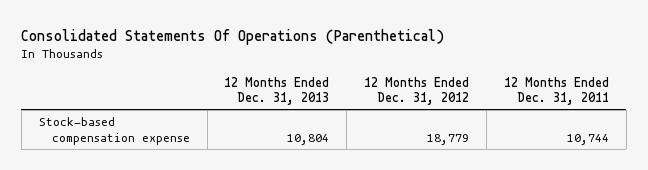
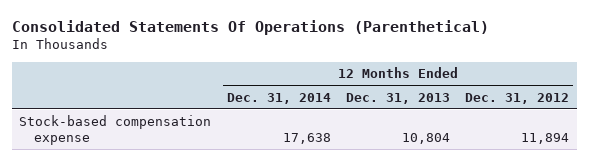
- | 12 Months Ended Dec. 31, 2013 | 12 Months Ended Dec. 31, 2012 | 12 Months Ended Dec. 31, 2011
+ | 12 Months Ended Dec. 31, 2014 | 12 Months Ended Dec. 31, 2013 | 12 Months Ended Dec. 31, 2012
- Stock-based compensation expense | 10,804 | 18,779 | 10,744
+ Stock-based compensation expense | 17,638 | 10,804 | 11,894

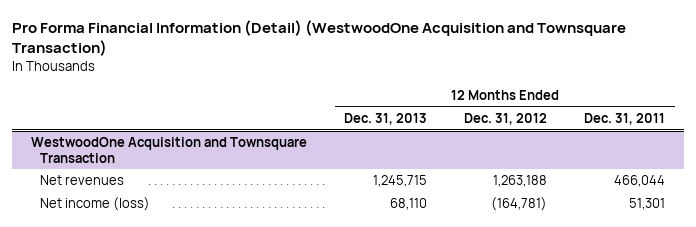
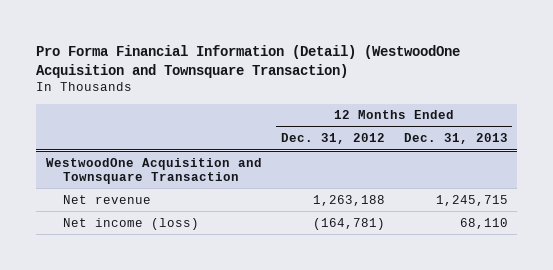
- | 12 Months Ended Dec. 31, 2013 | 12 Months Ended Dec. 31, 2012 | 12 Months Ended Dec. 31, 2011
+ | 12 Months Ended Dec. 31, 2012 | 12 Months Ended Dec. 31, 2013
@ WestwoodOne Acquisition and Townsquare Transaction
- Net revenues | 1,245,715 | 1,263,188 | 466,044
+ Net revenue | 1,263,188 | 1,245,715

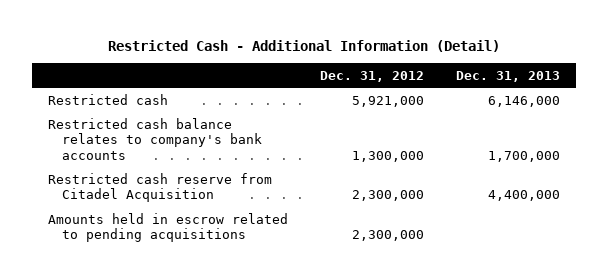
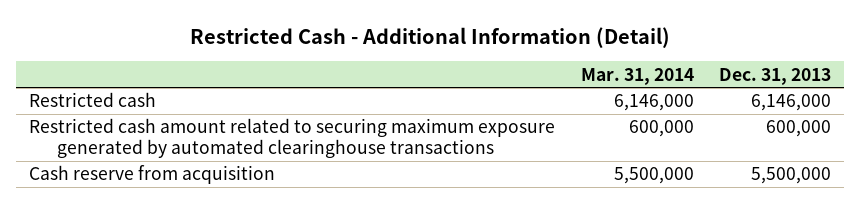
- | Dec. 31, 2012 | Dec. 31, 2013
+ | Mar. 31, 2014 | Dec. 31, 2013
- Restricted cash balance relates to company's bank accounts | 1,300,000 | 1,700,000
- Restricted cash reserve from Citadel Acquisition | 2,300,000 | 4,400,000
- Amounts held in escrow related to pending acquisitions | 2,300,000 |
+ Restricted cash amount related to securing maximum exposure generated by automated clearinghouse transactions | 600,000 | 600,000
+ Cash reserve from acquisition | 5,500,000 | 5,500,000

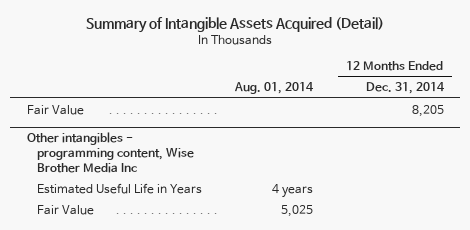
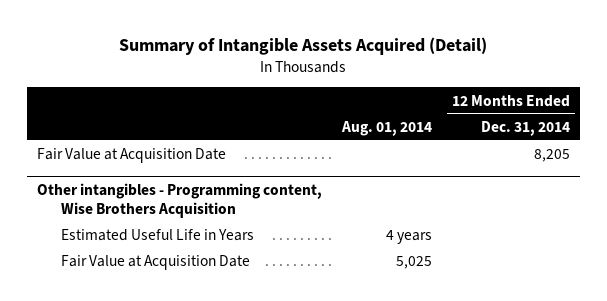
- Fair Value | | 8,205
- Other intangibles - programming content, Wise Brother Media Inc
+ Fair Value at Acquisition Date | | 8,205
+ Other intangibles - Programming content, Wise Brothers Acquisition
- Fair Value | 5,025 |
+ Fair Value at Acquisition Date | 5,025 |

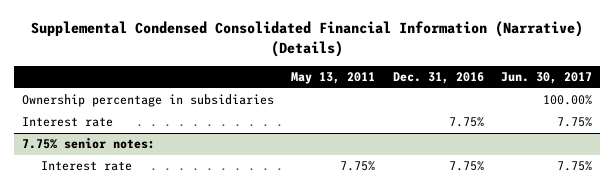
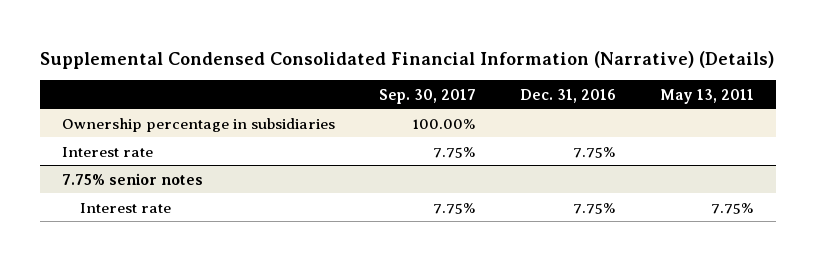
- | May 13, 2011 | Dec. 31, 2016 | Jun. 30, 2017
+ | Sep. 30, 2017 | Dec. 31, 2016 | May 13, 2011
- 7.75% senior notes:
+ 7.75% senior notes

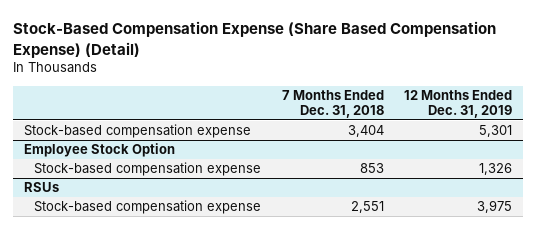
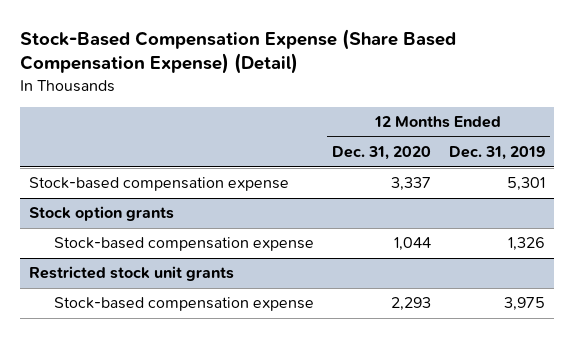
- | 7 Months Ended Dec. 31, 2018 | 12 Months Ended Dec. 31, 2019
+ | 12 Months Ended Dec. 31, 2020 | 12 Months Ended Dec. 31, 2019
- Employee Stock Option
+ Stock option grants
- RSUs
+ Restricted stock unit grants

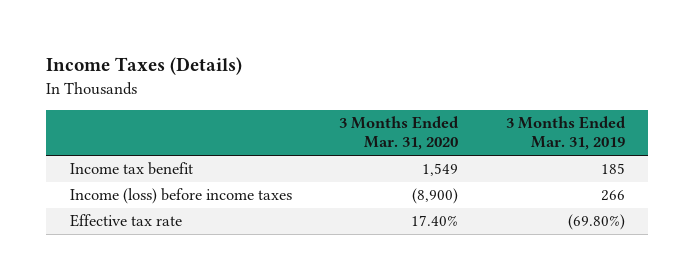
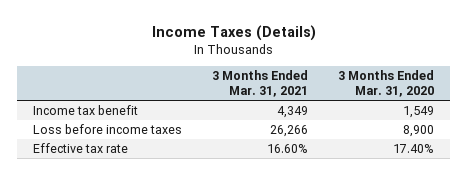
- | 3 Months Ended Mar. 31, 2020 | 3 Months Ended Mar. 31, 2019
+ | 3 Months Ended Mar. 31, 2021 | 3 Months Ended Mar. 31, 2020
- Income (loss) before income taxes | (8,900) | 266
+ Loss before income taxes | 26,266 | 8,900

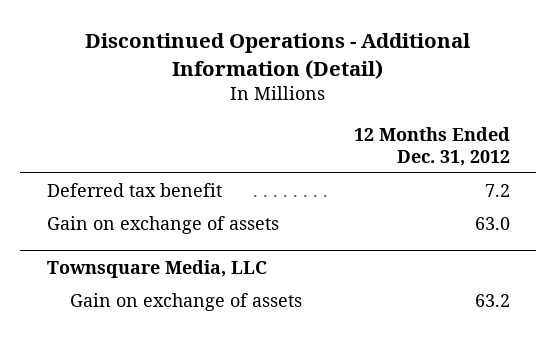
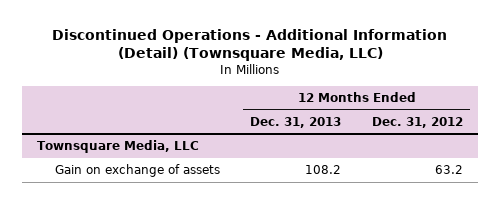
- Discontinued Operations - Additional Information (Detail)
+ Discontinued Operations - Additional Information (Detail) (Townsquare Media, LLC)
- | 12 Months Ended Dec. 31, 2012
+ | 12 Months Ended Dec. 31, 2013 | 12 Months Ended Dec. 31, 2012
- Deferred tax benefit | 7.2
- Gain on exchange of assets | 63.0

